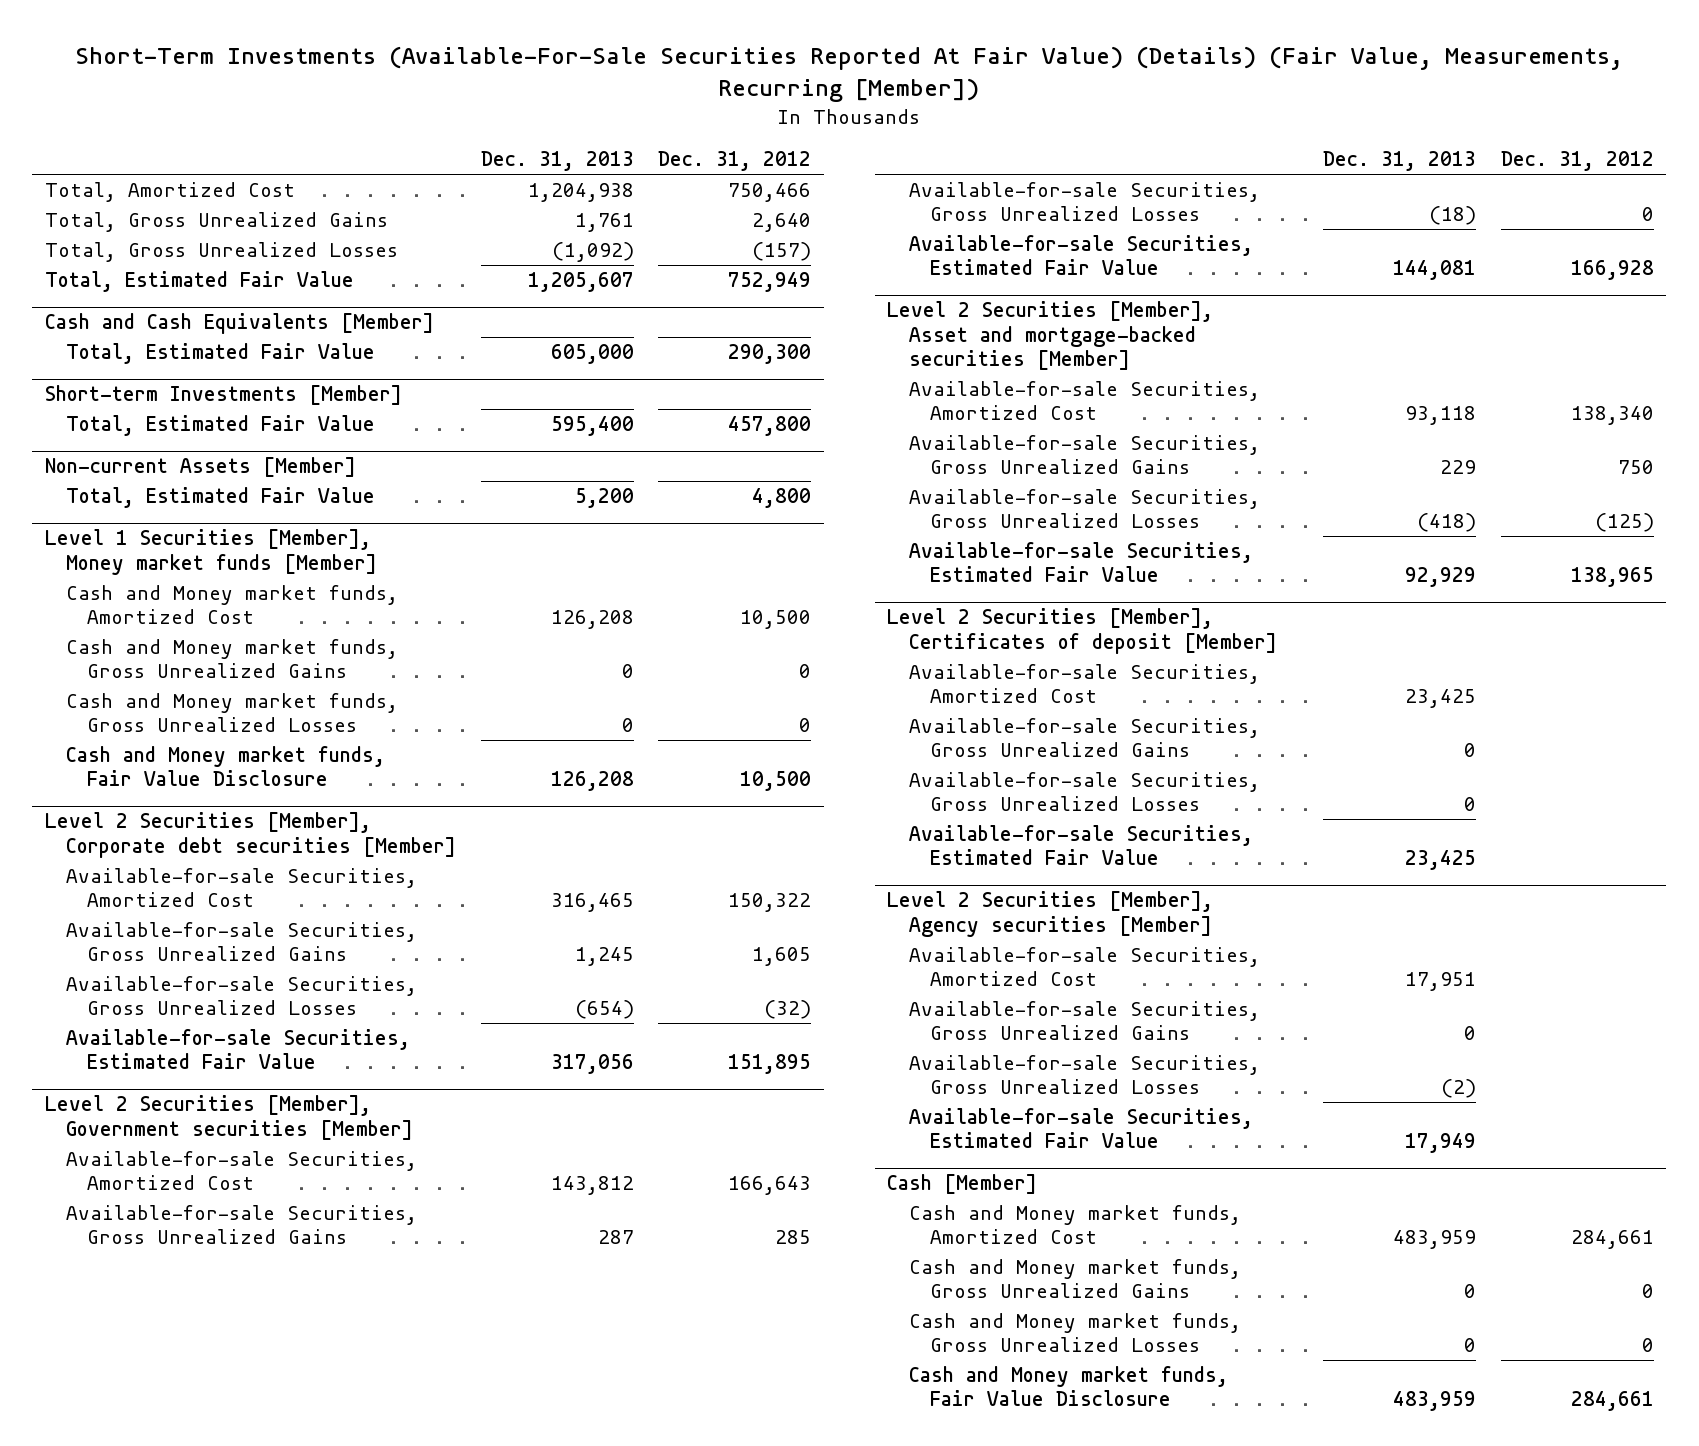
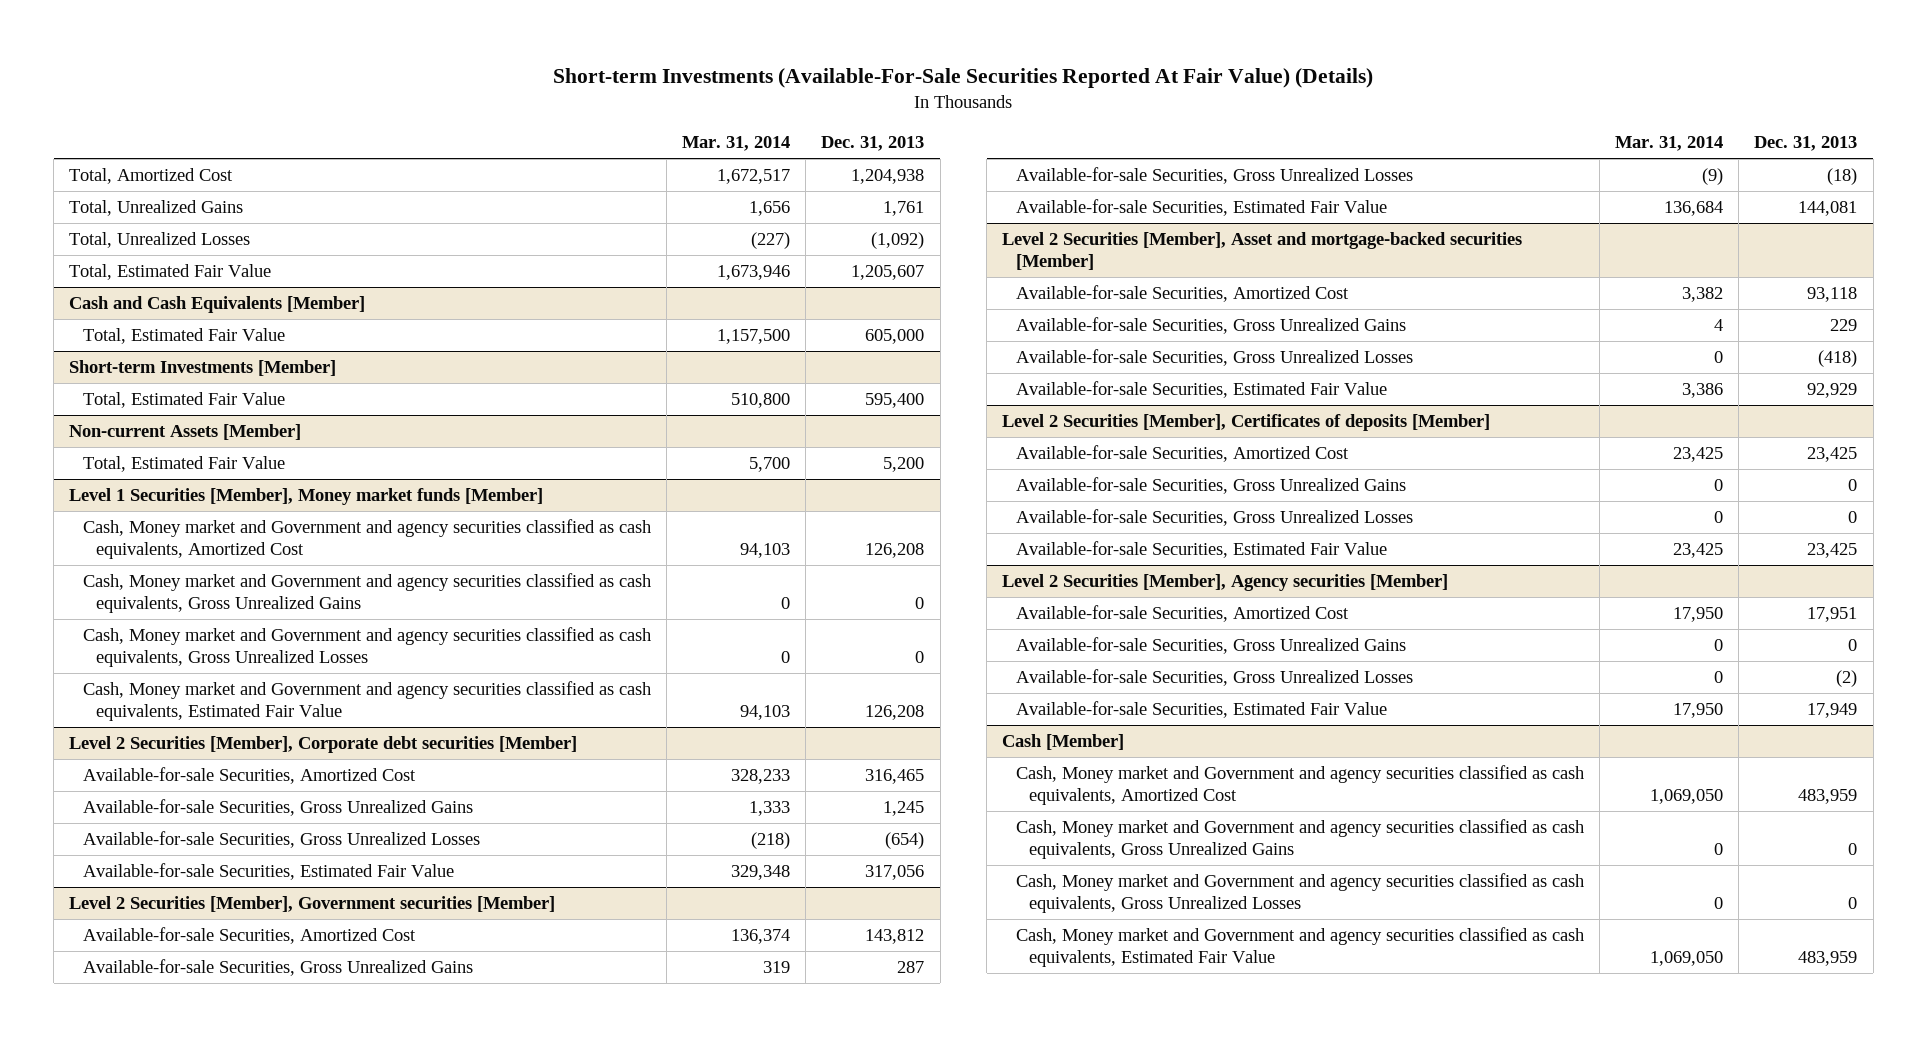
- Short-Term Investments (Available-For-Sale Securities Reported At Fair Value) (Details) (Fair Value, Measurements, Recurring [Member])
+ Short-term Investments (Available-For-Sale Securities Reported At Fair Value) (Details)
- | Dec. 31, 2013 | Dec. 31, 2012
+ | Mar. 31, 2014 | Dec. 31, 2013
- Total, Gross Unrealized Gains | 1,761 | 2,640
- Total, Gross Unrealized Losses | (1,092) | (157)
+ Total, Unrealized Gains | 1,656 | 1,761
+ Total, Unrealized Losses | (227) | (1,092)
@ Level 1 Securities [Member], Money market funds [Member]
- Cash and Money market funds, Amortized Cost | 126,208 | 10,500
- Cash and Money market funds, Gross Unrealized Gains | 0 | 0
- Cash and Money market funds, Gross Unrealized Losses | 0 | 0
- Cash and Money market funds, Fair Value Disclosure | 126,208 | 10,500
+ Cash, Money market and Government and agency securities classified as cash equivalents, Amortized Cost | 94,103 | 126,208
+ Cash, Money market and Government and agency securities classified as cash equivalents, Gross Unrealized Gains | 0 | 0
+ Cash, Money market and Government and agency securities classified as cash equivalents, Gross Unrealized Losses | 0 | 0
+ Cash, Money market and Government and agency securities classified as cash equivalents, Estimated Fair Value | 94,103 | 126,208
- Level 2 Securities [Member], Certificates of deposit [Member]
+ Level 2 Securities [Member], Certificates of deposits [Member]
@ Cash [Member]
- Cash and Money market funds, Amortized Cost | 483,959 | 284,661
- Cash and Money market funds, Gross Unrealized Gains | 0 | 0
- Cash and Money market funds, Gross Unrealized Losses | 0 | 0
- Cash and Money market funds, Fair Value Disclosure | 483,959 | 284,661
+ Cash, Money market and Government and agency securities classified as cash equivalents, Amortized Cost | 1,069,050 | 483,959
+ Cash, Money market and Government and agency securities classified as cash equivalents, Gross Unrealized Gains | 0 | 0
+ Cash, Money market and Government and agency securities classified as cash equivalents, Gross Unrealized Losses | 0 | 0
+ Cash, Money market and Government and agency securities classified as cash equivalents, Estimated Fair Value | 1,069,050 | 483,959

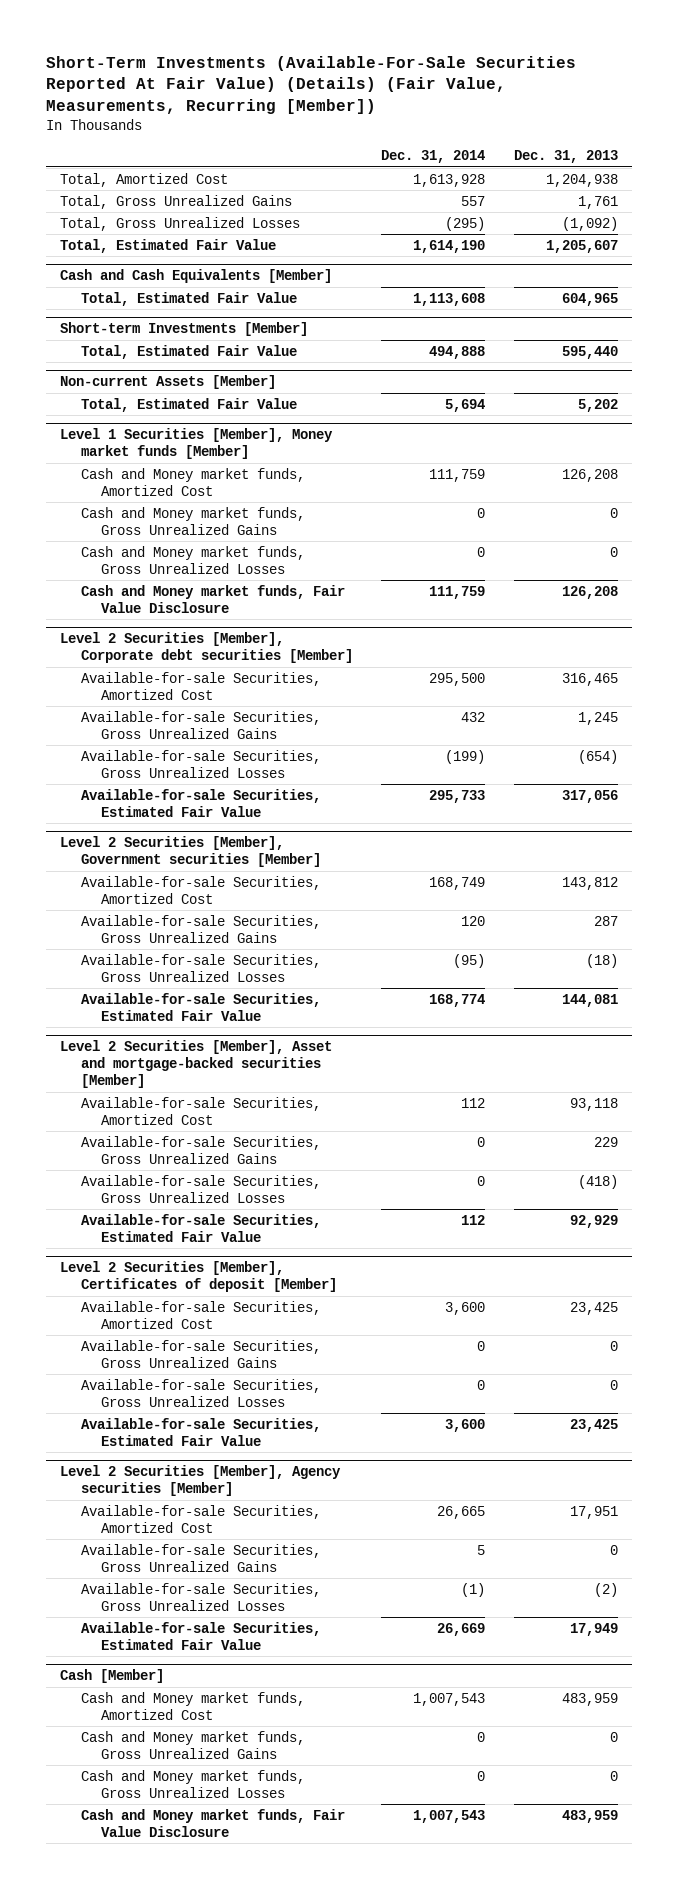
- Short-term Investments (Available-For-Sale Securities Reported At Fair Value) (Details)
+ Short-Term Investments (Available-For-Sale Securities Reported At Fair Value) (Details) (Fair Value, Measurements, Recurring [Member])
- | Mar. 31, 2014 | Dec. 31, 2013
+ | Dec. 31, 2014 | Dec. 31, 2013
- Total, Unrealized Gains | 1,656 | 1,761
- Total, Unrealized Losses | (227) | (1,092)
+ Total, Gross Unrealized Gains | 557 | 1,761
+ Total, Gross Unrealized Losses | (295) | (1,092)
@ Cash and Cash Equivalents [Member]
- Total, Estimated Fair Value | 1,157,500 | 605,000
+ Total, Estimated Fair Value | 1,113,608 | 604,965
@ Short-term Investments [Member]
- Total, Estimated Fair Value | 510,800 | 595,400
+ Total, Estimated Fair Value | 494,888 | 595,440
@ Non-current Assets [Member]
- Total, Estimated Fair Value | 5,700 | 5,200
+ Total, Estimated Fair Value | 5,694 | 5,202
@ Level 1 Securities [Member], Money market funds [Member]
- Cash, Money market and Government and agency securities classified as cash equivalents, Amortized Cost | 94,103 | 126,208
- Cash, Money market and Government and agency securities classified as cash equivalents, Gross Unrealized Gains | 0 | 0
- Cash, Money market and Government and agency securities classified as cash equivalents, Gross Unrealized Losses | 0 | 0
- Cash, Money market and Government and agency securities classified as cash equivalents, Estimated Fair Value | 94,103 | 126,208
+ Cash and Money market funds, Amortized Cost | 111,759 | 126,208
+ Cash and Money market funds, Gross Unrealized Gains | 0 | 0
+ Cash and Money market funds, Gross Unrealized Losses | 0 | 0
+ Cash and Money market funds, Fair Value Disclosure | 111,759 | 126,208
- Level 2 Securities [Member], Certificates of deposits [Member]
+ Level 2 Securities [Member], Certificates of deposit [Member]
@ Cash [Member]
- Cash, Money market and Government and agency securities classified as cash equivalents, Amortized Cost | 1,069,050 | 483,959
- Cash, Money market and Government and agency securities classified as cash equivalents, Gross Unrealized Gains | 0 | 0
- Cash, Money market and Government and agency securities classified as cash equivalents, Gross Unrealized Losses | 0 | 0
- Cash, Money market and Government and agency securities classified as cash equivalents, Estimated Fair Value | 1,069,050 | 483,959
+ Cash and Money market funds, Amortized Cost | 1,007,543 | 483,959
+ Cash and Money market funds, Gross Unrealized Gains | 0 | 0
+ Cash and Money market funds, Gross Unrealized Losses | 0 | 0
+ Cash and Money market funds, Fair Value Disclosure | 1,007,543 | 483,959

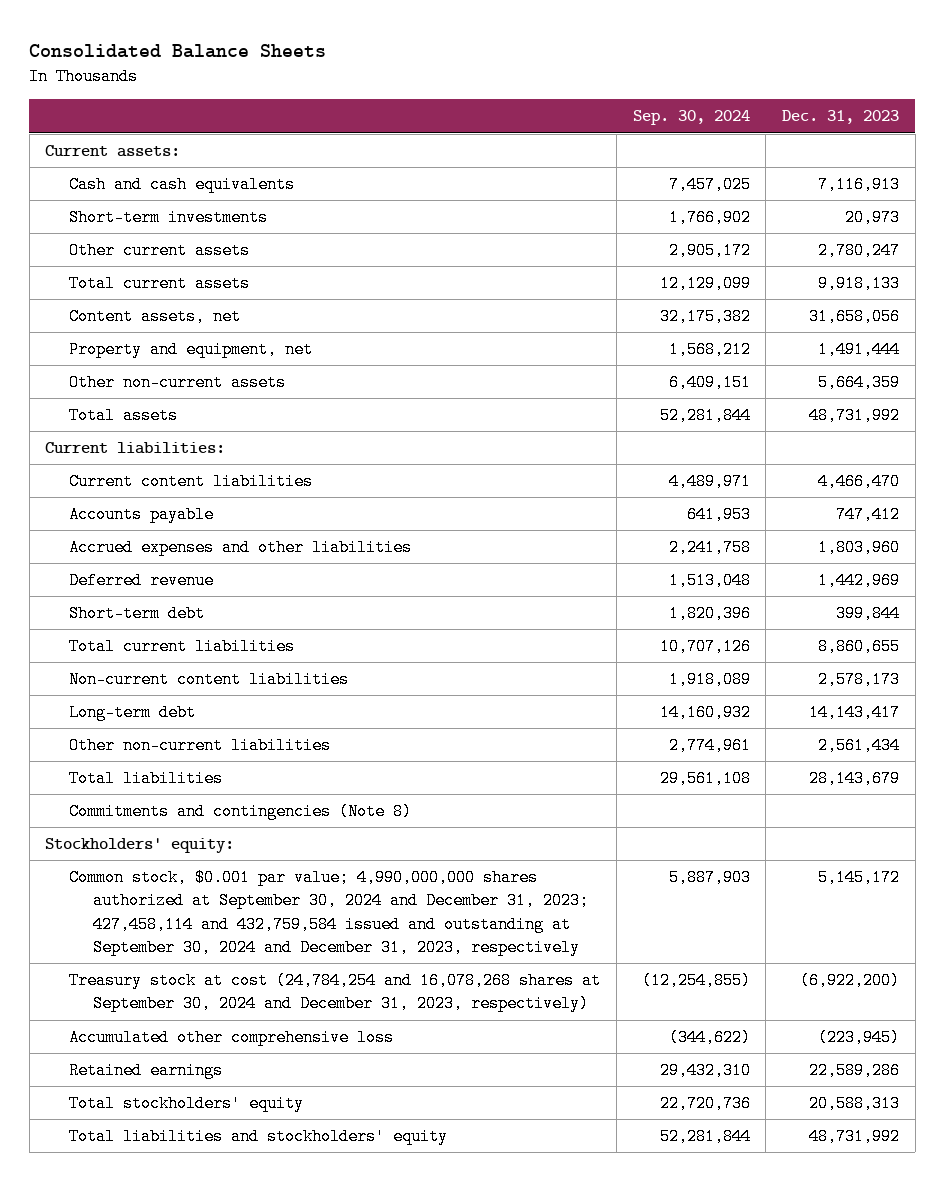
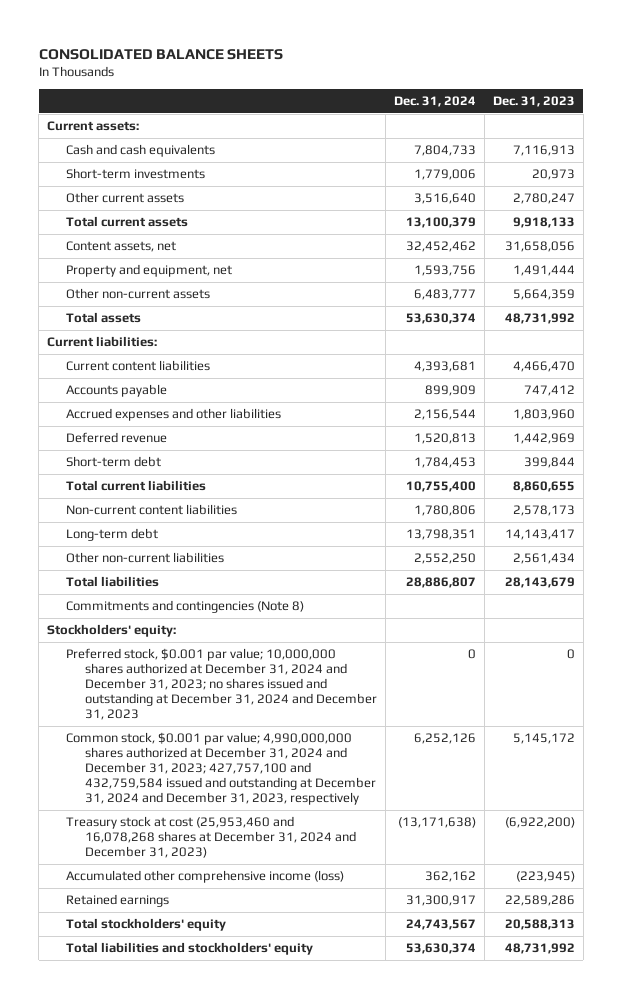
- Consolidated Balance Sheets
+ CONSOLIDATED BALANCE SHEETS
- | Sep. 30, 2024 | Dec. 31, 2023
+ | Dec. 31, 2024 | Dec. 31, 2023
- Common stock, $0.001 par value; 4,990,000,000 shares authorized at September 30, 2024 and December 31, 2023; 427,458,114 and 432,759,584 issued and outstanding at September 30, 2024 and December 31, 2023, respectively | 5,887,903 | 5,145,172
- Treasury stock at cost (24,784,254 and 16,078,268 shares at September 30, 2024 and December 31, 2023, respectively) | (12,254,855) | (6,922,200)
- Accumulated other comprehensive loss | (344,622) | (223,945)
+ Preferred stock, $0.001 par value; 10,000,000 shares authorized at December 31, 2024 and December 31, 2023; no shares issued and outstanding at December 31, 2024 and December 31, 2023 | 0 | 0
+ Common stock, $0.001 par value; 4,990,000,000 shares authorized at December 31, 2024 and December 31, 2023; 427,757,100 and 432,759,584 issued and outstanding at December 31, 2024 and December 31, 2023, respectively | 6,252,126 | 5,145,172
+ Treasury stock at cost (25,953,460 and 16,078,268 shares at December 31, 2024 and December 31, 2023) | (13,171,638) | (6,922,200)
+ Accumulated other comprehensive income (loss) | 362,162 | (223,945)

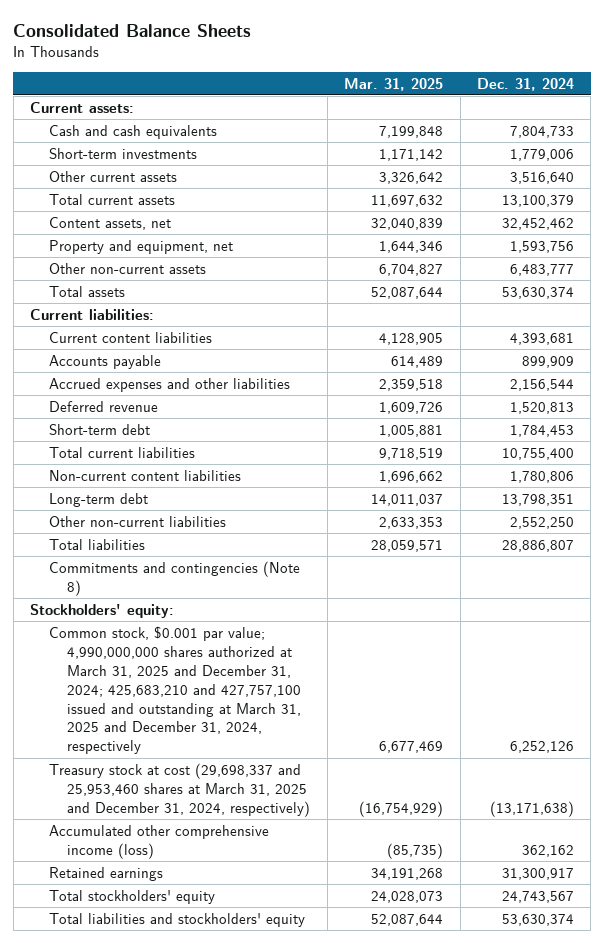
- CONSOLIDATED BALANCE SHEETS
+ Consolidated Balance Sheets
- | Dec. 31, 2024 | Dec. 31, 2023
+ | Mar. 31, 2025 | Dec. 31, 2024
- Preferred stock, $0.001 par value; 10,000,000 shares authorized at December 31, 2024 and December 31, 2023; no shares issued and outstanding at December 31, 2024 and December 31, 2023 | 0 | 0
- Common stock, $0.001 par value; 4,990,000,000 shares authorized at December 31, 2024 and December 31, 2023; 427,757,100 and 432,759,584 issued and outstanding at December 31, 2024 and December 31, 2023, respectively | 6,252,126 | 5,145,172
- Treasury stock at cost (25,953,460 and 16,078,268 shares at December 31, 2024 and December 31, 2023) | (13,171,638) | (6,922,200)
+ Common stock, $0.001 par value; 4,990,000,000 shares authorized at March 31, 2025 and December 31, 2024; 425,683,210 and 427,757,100 issued and outstanding at March 31, 2025 and December 31, 2024, respectively | 6,677,469 | 6,252,126
+ Treasury stock at cost (29,698,337 and 25,953,460 shares at March 31, 2025 and December 31, 2024, respectively) | (16,754,929) | (13,171,638)

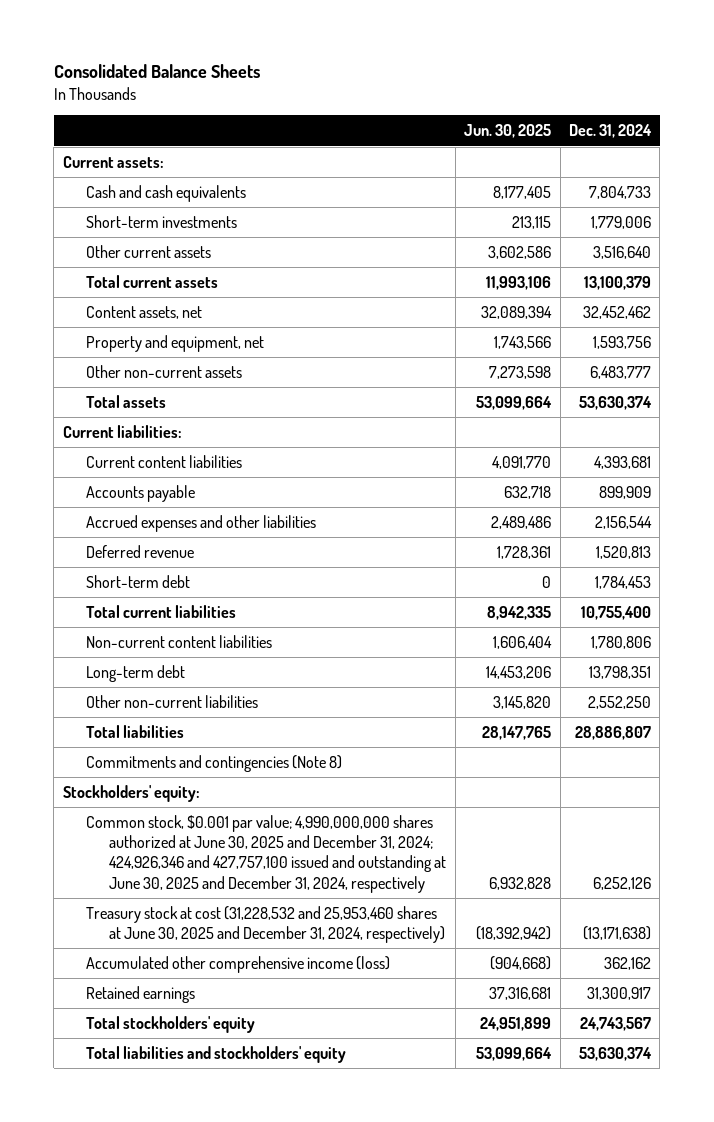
- | Mar. 31, 2025 | Dec. 31, 2024
+ | Jun. 30, 2025 | Dec. 31, 2024
- Common stock, $0.001 par value; 4,990,000,000 shares authorized at March 31, 2025 and December 31, 2024; 425,683,210 and 427,757,100 issued and outstanding at March 31, 2025 and December 31, 2024, respectively | 6,677,469 | 6,252,126
- Treasury stock at cost (29,698,337 and 25,953,460 shares at March 31, 2025 and December 31, 2024, respectively) | (16,754,929) | (13,171,638)
+ Common stock, $0.001 par value; 4,990,000,000 shares authorized at June 30, 2025 and December 31, 2024; 424,926,346 and 427,757,100 issued and outstanding at June 30, 2025 and December 31, 2024, respectively | 6,932,828 | 6,252,126
+ Treasury stock at cost (31,228,532 and 25,953,460 shares at June 30, 2025 and December 31, 2024, respectively) | (18,392,942) | (13,171,638)

